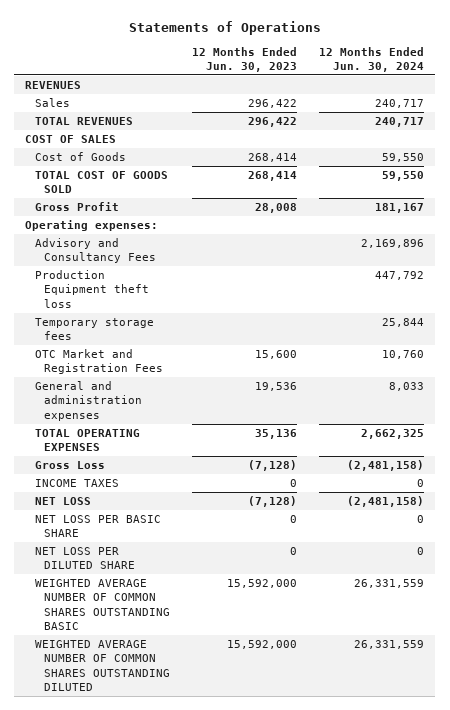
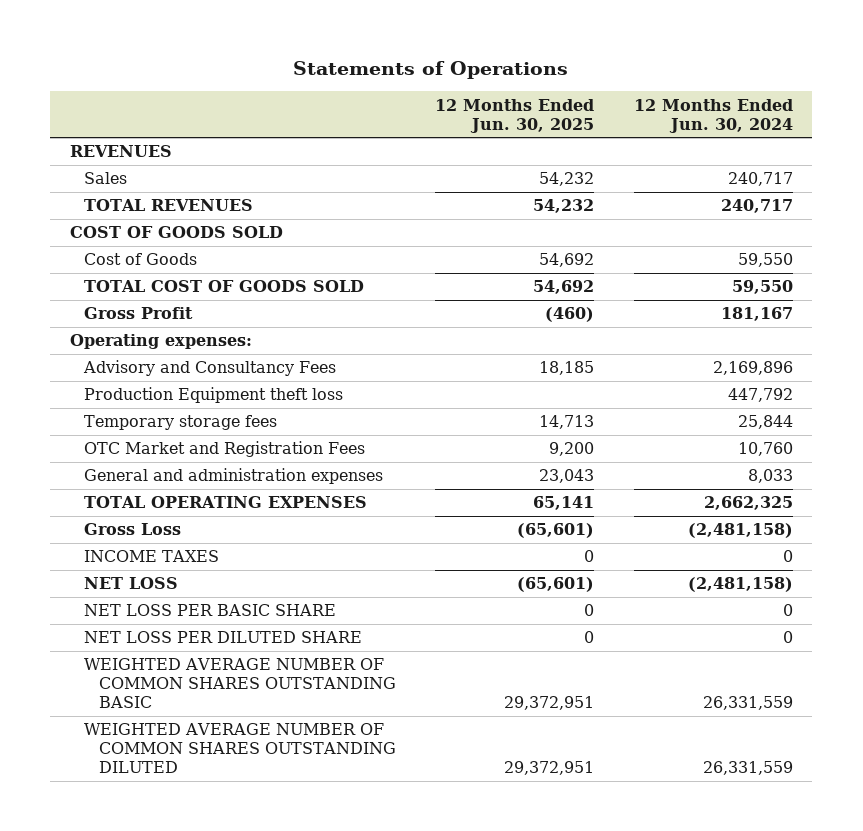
- | 12 Months Ended Jun. 30, 2023 | 12 Months Ended Jun. 30, 2024
+ | 12 Months Ended Jun. 30, 2025 | 12 Months Ended Jun. 30, 2024
- COST OF SALES
+ COST OF GOODS SOLD

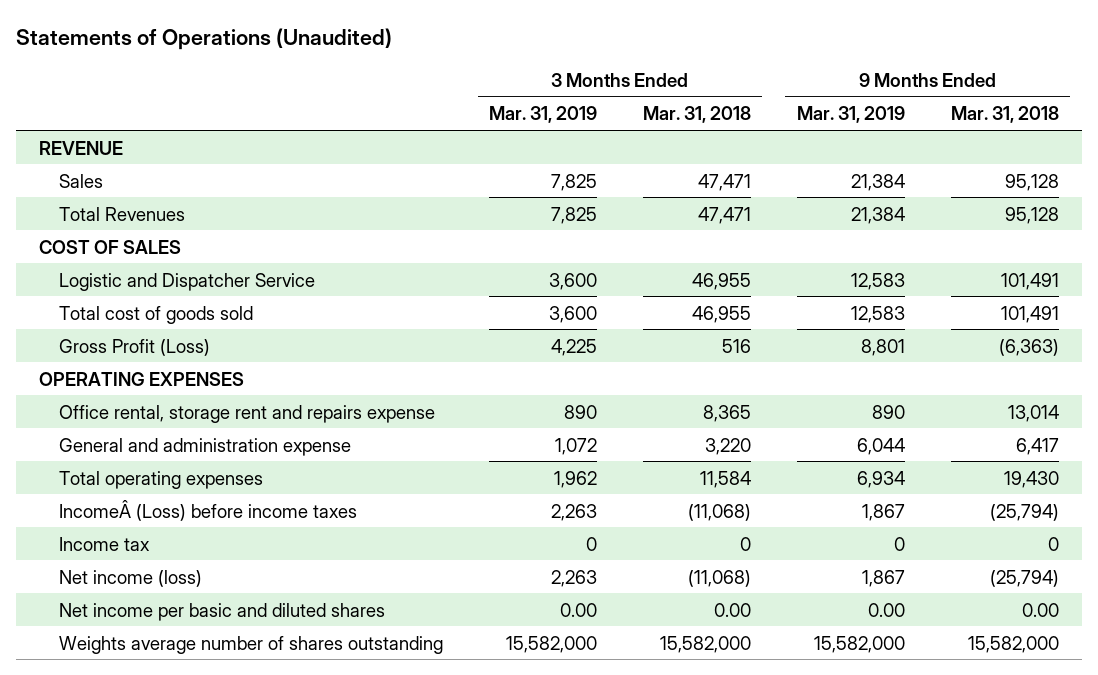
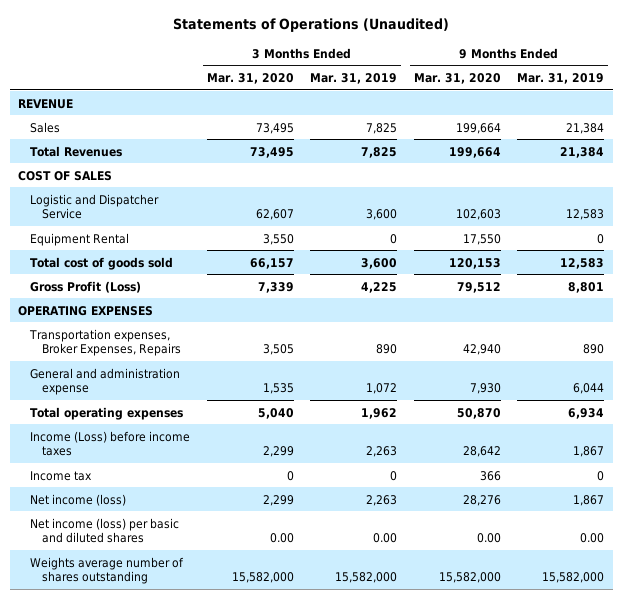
- | 3 Months Ended Mar. 31, 2019 | 3 Months Ended Mar. 31, 2018 | 9 Months Ended Mar. 31, 2019 | 9 Months Ended Mar. 31, 2018
+ | 3 Months Ended Mar. 31, 2020 | 3 Months Ended Mar. 31, 2019 | 9 Months Ended Mar. 31, 2020 | 9 Months Ended Mar. 31, 2019
+ Equipment Rental | 3,550 | 0 | 17,550 | 0
- Office rental, storage rent and repairs expense | 890 | 8,365 | 890 | 13,014
+ Transportation expenses, Broker Expenses, Repairs | 3,505 | 890 | 42,940 | 890
- IncomeÂ (Loss) before income taxes | 2,263 | (11,068) | 1,867 | (25,794)
+ Income (Loss) before income taxes | 2,299 | 2,263 | 28,642 | 1,867
- Net income per basic and diluted shares | 0.00 | 0.00 | 0.00 | 0.00
+ Net income (loss) per basic and diluted shares | 0.00 | 0.00 | 0.00 | 0.00

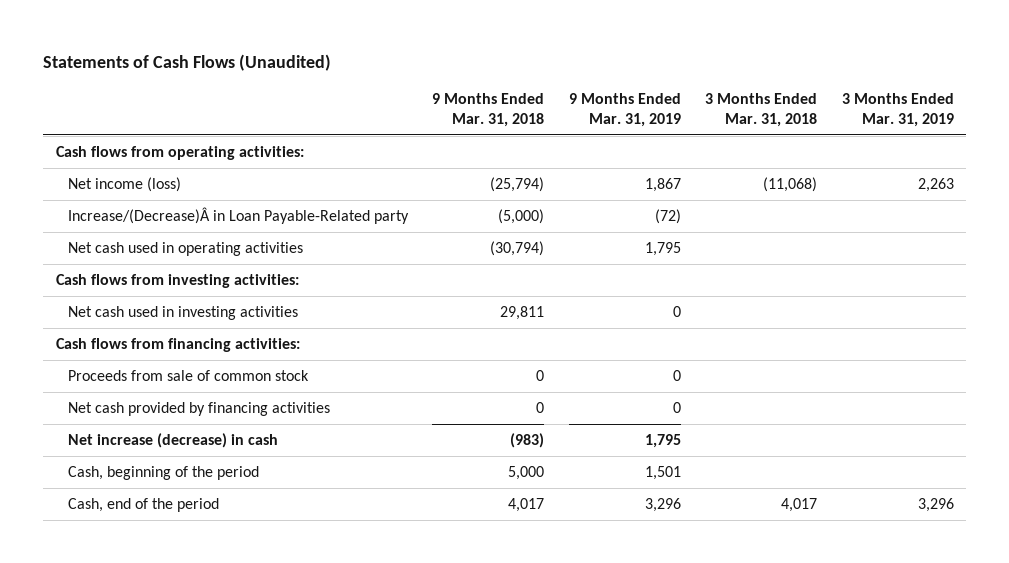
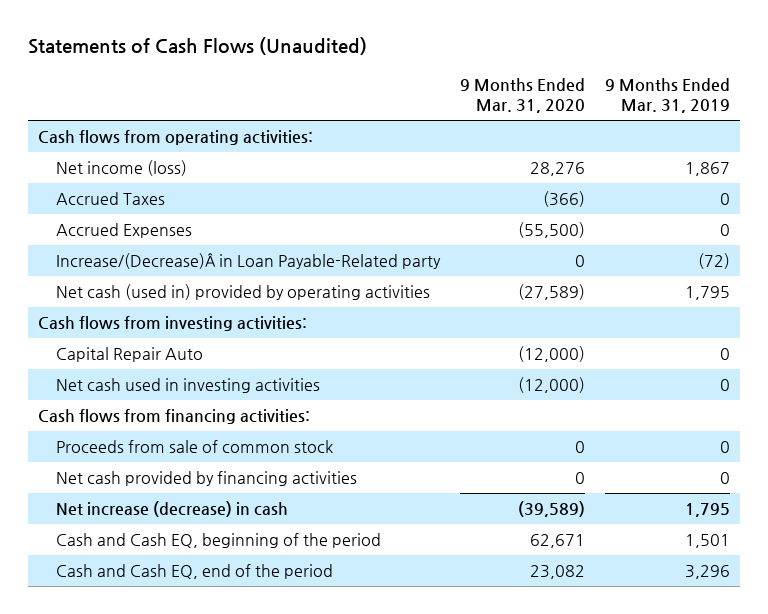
- | 9 Months Ended Mar. 31, 2018 | 9 Months Ended Mar. 31, 2019 | 3 Months Ended Mar. 31, 2018 | 3 Months Ended Mar. 31, 2019
+ | 9 Months Ended Mar. 31, 2020 | 9 Months Ended Mar. 31, 2019
+ Accrued Taxes | (366) | 0
+ Accrued Expenses | (55,500) | 0
- Net cash used in operating activities | (30,794) | 1,795 | |
+ Net cash (used in) provided by operating activities | (27,589) | 1,795
+ Capital Repair Auto | (12,000) | 0
- Cash, beginning of the period | 5,000 | 1,501 | |
- Cash, end of the period | 4,017 | 3,296 | 4,017 | 3,296
+ Cash and Cash EQ, beginning of the period | 62,671 | 1,501
+ Cash and Cash EQ, end of the period | 23,082 | 3,296

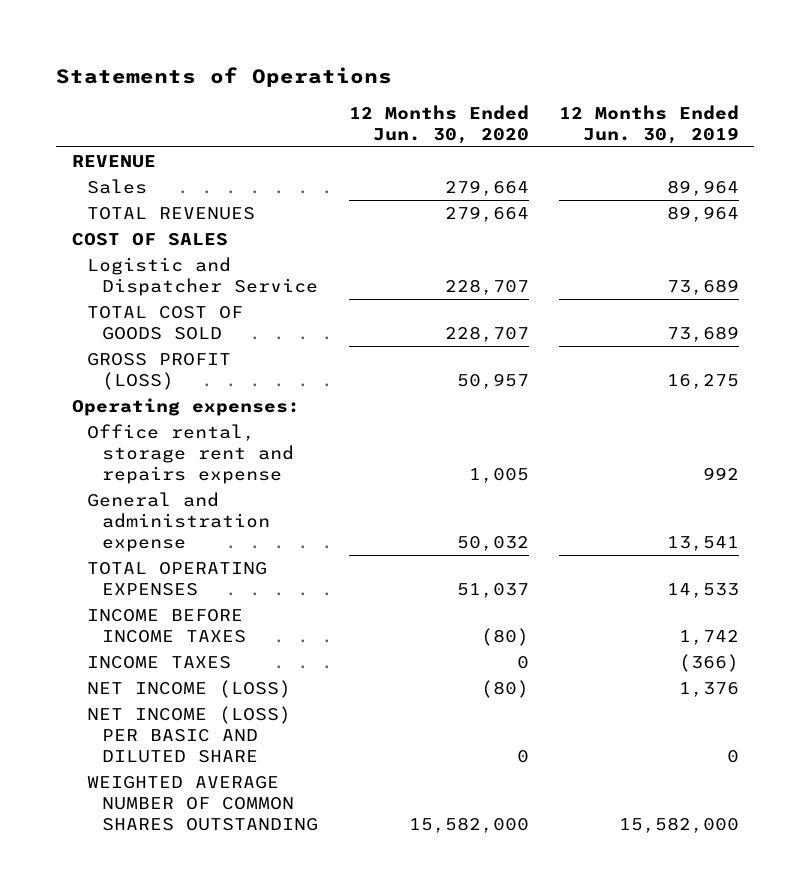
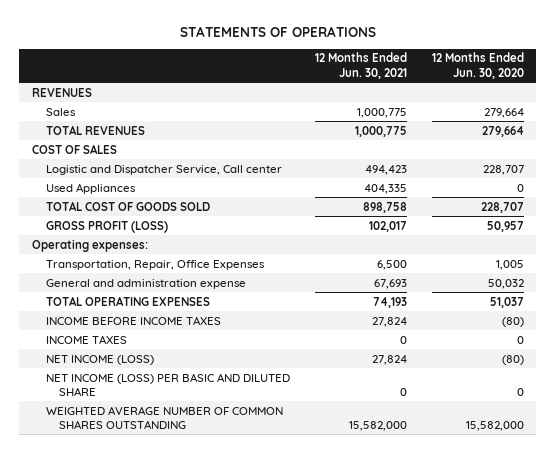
- Statements of Operations
+ STATEMENTS OF OPERATIONS
- | 12 Months Ended Jun. 30, 2020 | 12 Months Ended Jun. 30, 2019
+ | 12 Months Ended Jun. 30, 2021 | 12 Months Ended Jun. 30, 2020
- REVENUE
+ REVENUES
- Logistic and Dispatcher Service | 228,707 | 73,689
+ Logistic and Dispatcher Service, Call center | 494,423 | 228,707
+ Used Appliances | 404,335 | 0
- Office rental, storage rent and repairs expense | 1,005 | 992
+ Transportation, Repair, Office Expenses | 6,500 | 1,005

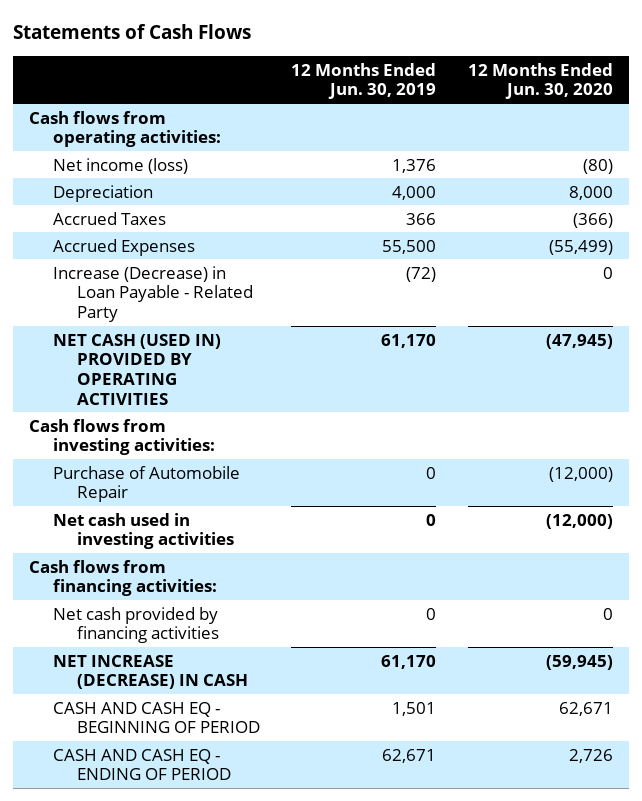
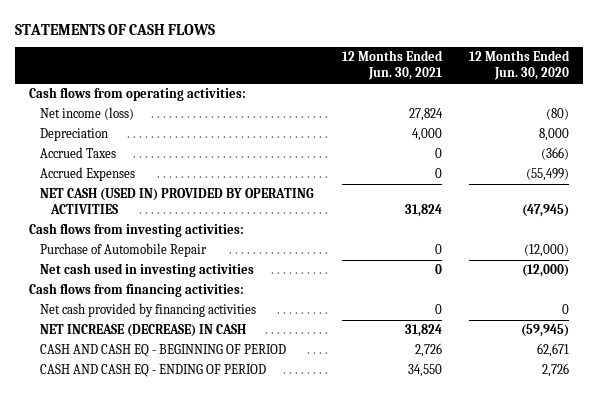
- Statements of Cash Flows
+ STATEMENTS OF CASH FLOWS
- | 12 Months Ended Jun. 30, 2019 | 12 Months Ended Jun. 30, 2020
+ | 12 Months Ended Jun. 30, 2021 | 12 Months Ended Jun. 30, 2020
- Increase (Decrease) in Loan Payable - Related Party | (72) | 0

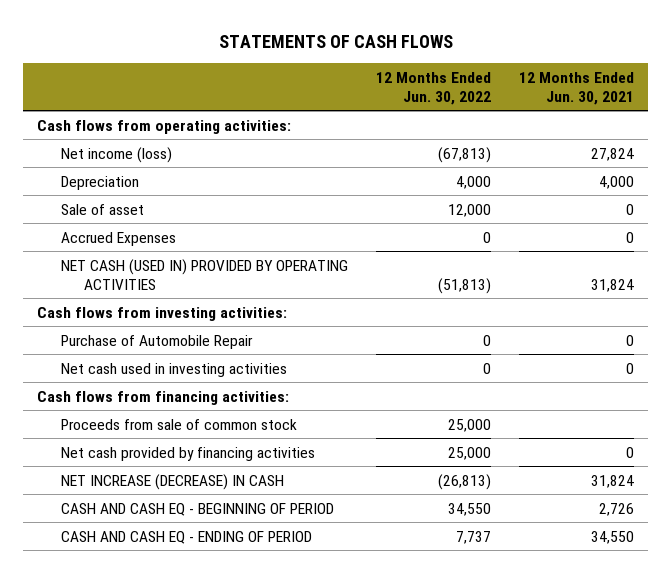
- | 12 Months Ended Jun. 30, 2021 | 12 Months Ended Jun. 30, 2020
+ | 12 Months Ended Jun. 30, 2022 | 12 Months Ended Jun. 30, 2021
- Accrued Taxes | 0 | (366)
+ Sale of asset | 12,000 | 0
+ Proceeds from sale of common stock | 25,000 |

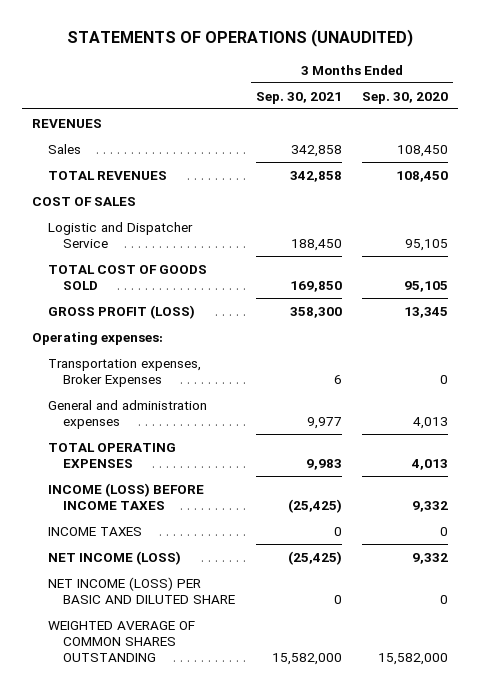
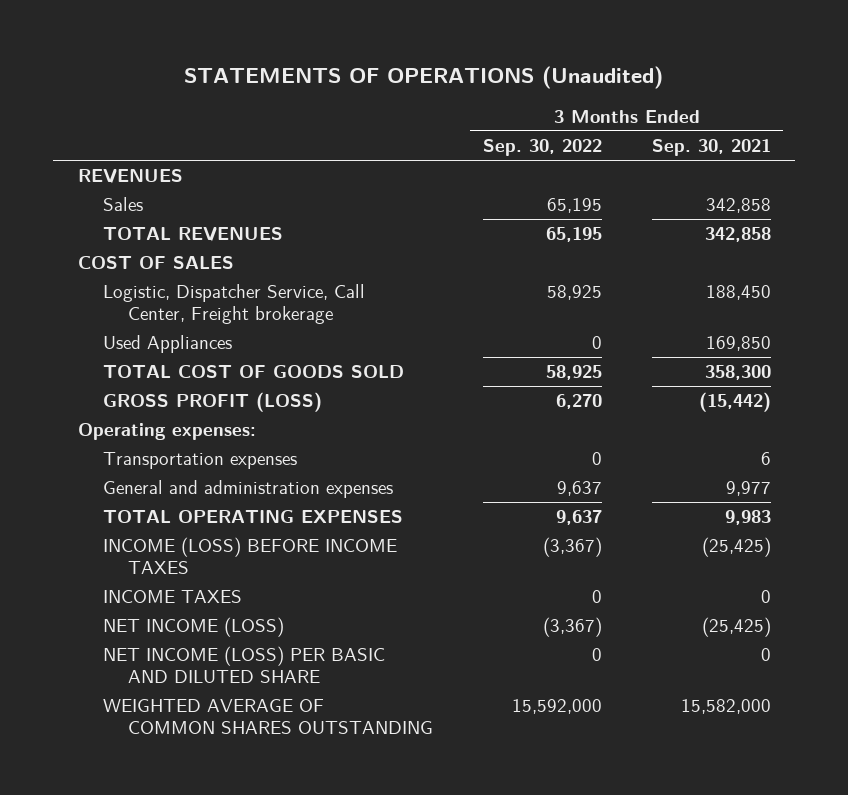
- STATEMENTS OF OPERATIONS (UNAUDITED)
+ STATEMENTS OF OPERATIONS (Unaudited)
- | 3 Months Ended Sep. 30, 2021 | 3 Months Ended Sep. 30, 2020
+ | 3 Months Ended Sep. 30, 2022 | 3 Months Ended Sep. 30, 2021
- Logistic and Dispatcher Service | 188,450 | 95,105
- TOTAL COST OF GOODS SOLD | 169,850 | 95,105
- GROSS PROFIT (LOSS) | 358,300 | 13,345
+ Logistic, Dispatcher Service, Call Center, Freight brokerage | 58,925 | 188,450
+ Used Appliances | 0 | 169,850
+ TOTAL COST OF GOODS SOLD | 58,925 | 358,300
+ GROSS PROFIT (LOSS) | 6,270 | (15,442)
- Transportation expenses, Broker Expenses | 6 | 0
+ Transportation expenses | 0 | 6

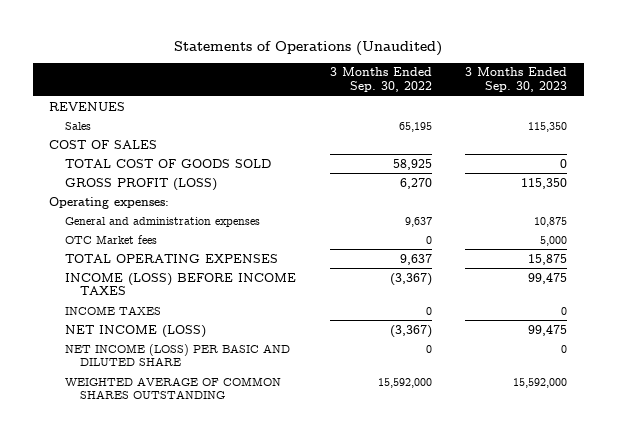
- STATEMENTS OF OPERATIONS (Unaudited)
+ Statements of Operations (Unaudited)
- | 3 Months Ended Sep. 30, 2022 | 3 Months Ended Sep. 30, 2021
+ | 3 Months Ended Sep. 30, 2022 | 3 Months Ended Sep. 30, 2023
- TOTAL REVENUES | 65,195 | 342,858
- Logistic, Dispatcher Service, Call Center, Freight brokerage | 58,925 | 188,450
- Used Appliances | 0 | 169,850
- Transportation expenses | 0 | 6
+ OTC Market fees | 0 | 5,000

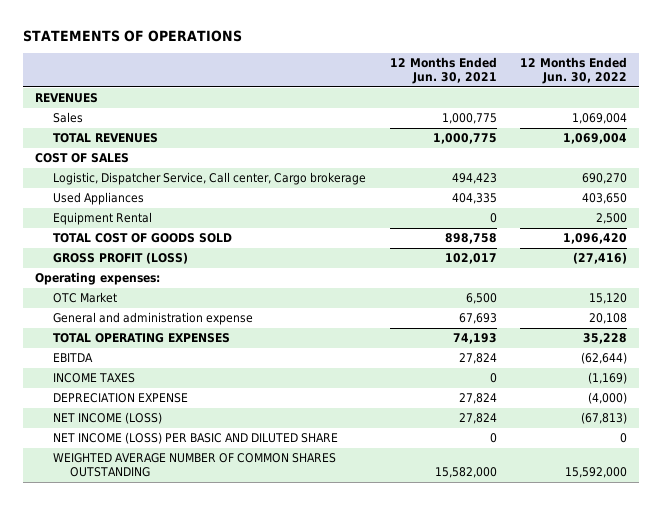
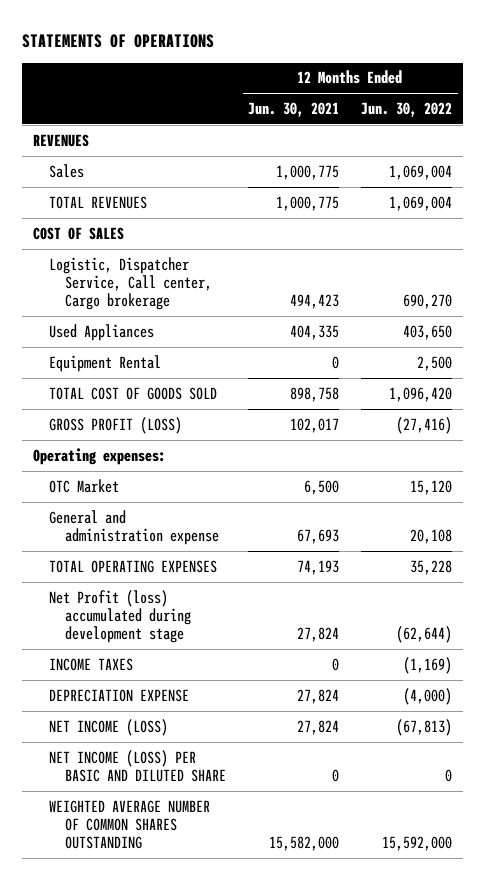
- EBITDA | 27,824 | (62,644)
+ Net Profit (loss) accumulated during development stage | 27,824 | (62,644)

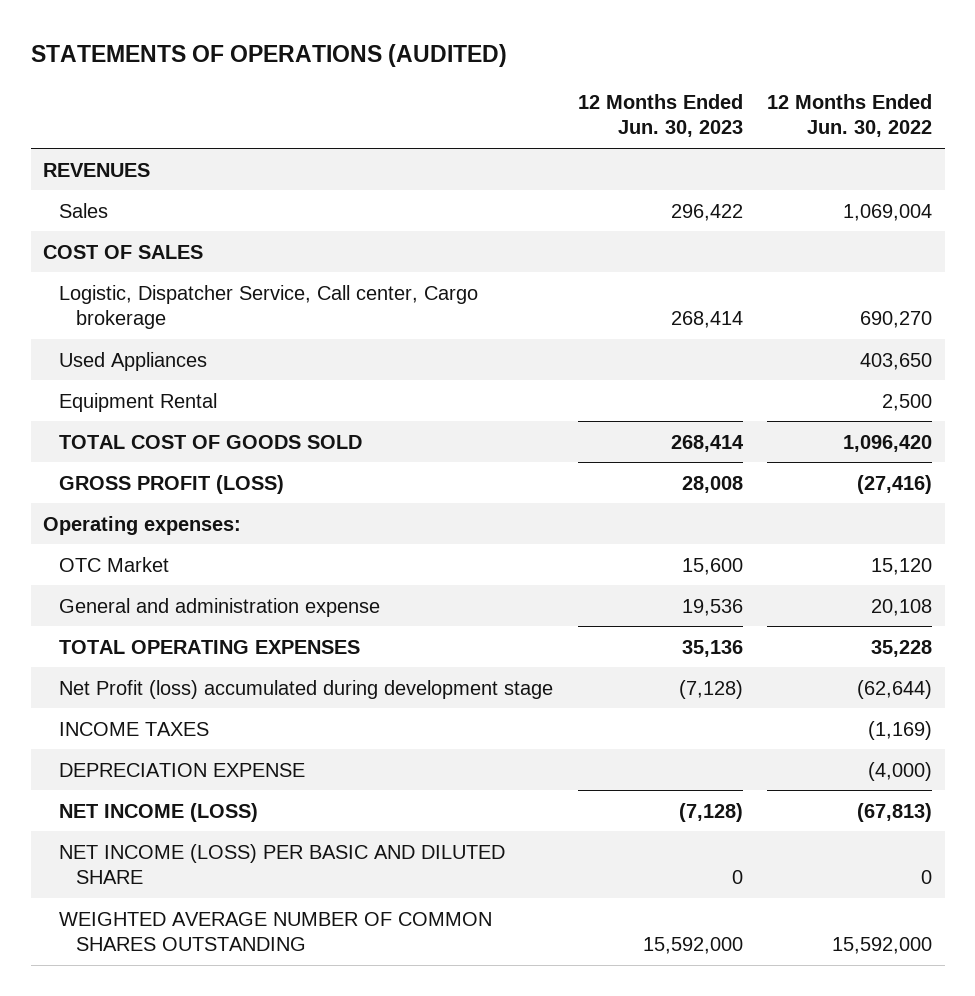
- STATEMENTS OF OPERATIONS
+ STATEMENTS OF OPERATIONS (AUDITED)
- | 12 Months Ended Jun. 30, 2021 | 12 Months Ended Jun. 30, 2022
+ | 12 Months Ended Jun. 30, 2023 | 12 Months Ended Jun. 30, 2022
- TOTAL REVENUES | 1,000,775 | 1,069,004

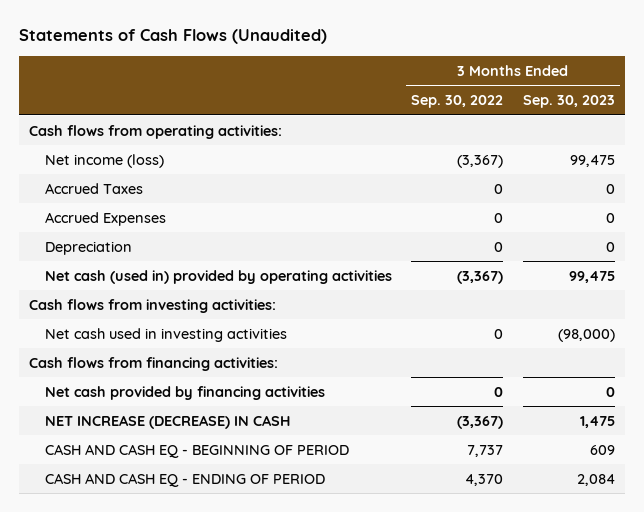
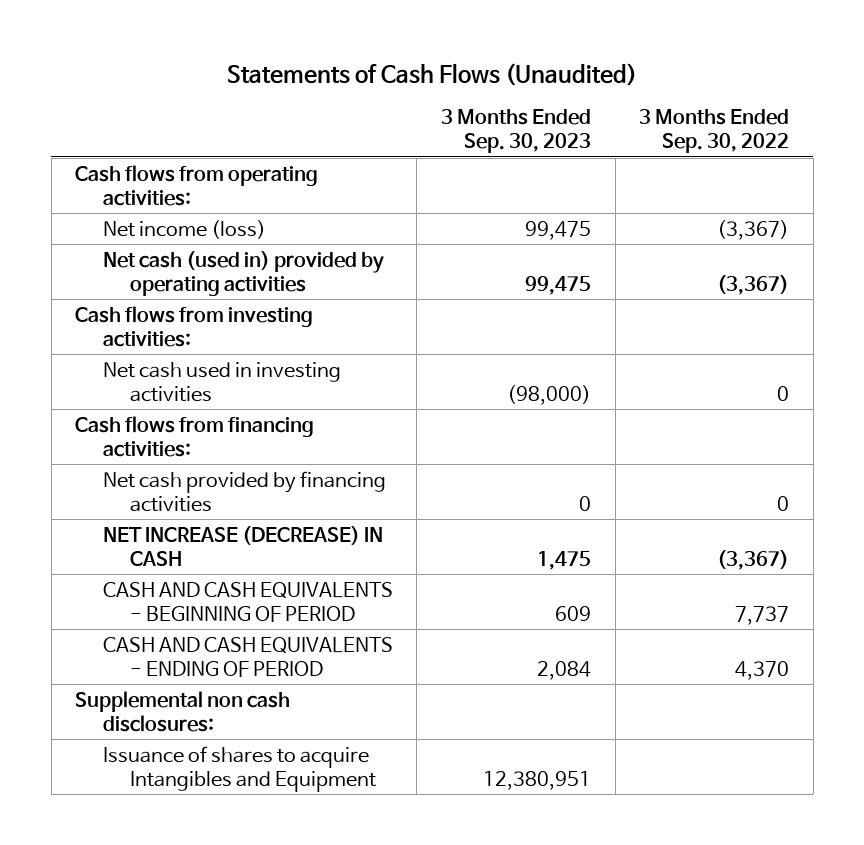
- | 3 Months Ended Sep. 30, 2022 | 3 Months Ended Sep. 30, 2023
+ | 3 Months Ended Sep. 30, 2023 | 3 Months Ended Sep. 30, 2022
- Accrued Taxes | 0 | 0
- Accrued Expenses | 0 | 0
- Depreciation | 0 | 0
- CASH AND CASH EQ - BEGINNING OF PERIOD | 7,737 | 609
- CASH AND CASH EQ - ENDING OF PERIOD | 4,370 | 2,084
+ CASH AND CASH EQUIVALENTS - BEGINNING OF PERIOD | 609 | 7,737
+ CASH AND CASH EQUIVALENTS - ENDING OF PERIOD | 2,084 | 4,370
+ Supplemental non cash disclosures:
+ Issuance of shares to acquire Intangibles and Equipment | 12,380,951 |

